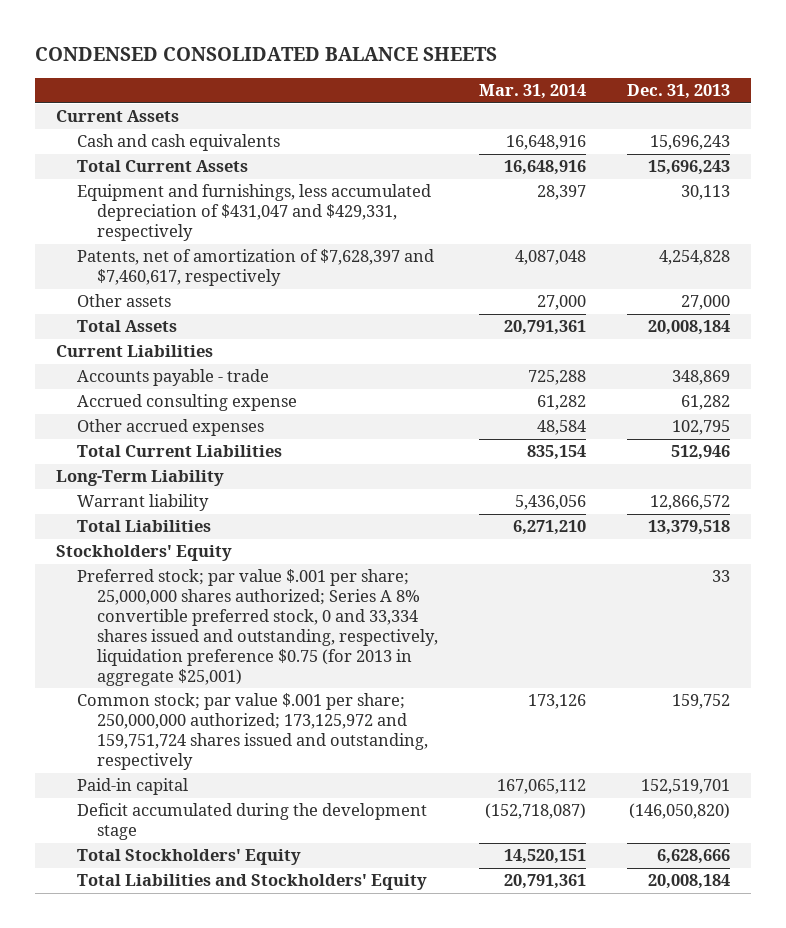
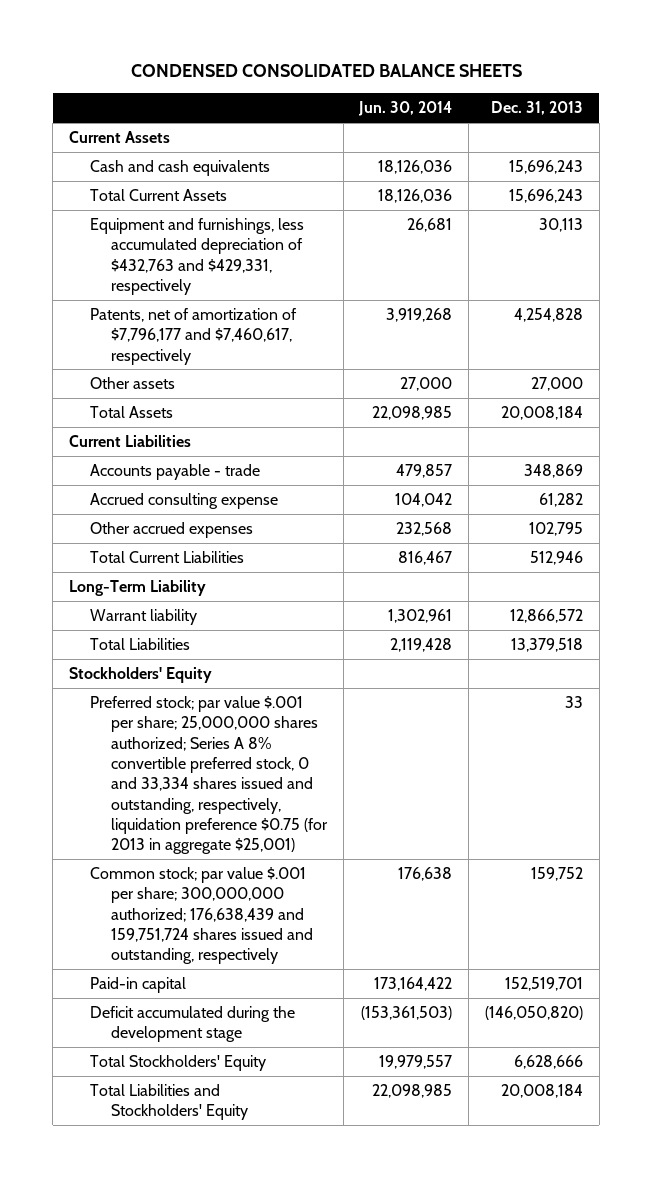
- | Mar. 31, 2014 | Dec. 31, 2013
+ | Jun. 30, 2014 | Dec. 31, 2013
- Equipment and furnishings, less accumulated depreciation of $431,047 and $429,331, respectively | 28,397 | 30,113
- Patents, net of amortization of $7,628,397 and $7,460,617, respectively | 4,087,048 | 4,254,828
+ Equipment and furnishings, less accumulated depreciation of $432,763 and $429,331, respectively | 26,681 | 30,113
+ Patents, net of amortization of $7,796,177 and $7,460,617, respectively | 3,919,268 | 4,254,828
- Common stock; par value $.001 per share; 250,000,000 authorized; 173,125,972 and 159,751,724 shares issued and outstanding, respectively | 173,126 | 159,752
+ Common stock; par value $.001 per share; 300,000,000 authorized; 176,638,439 and 159,751,724 shares issued and outstanding, respectively | 176,638 | 159,752

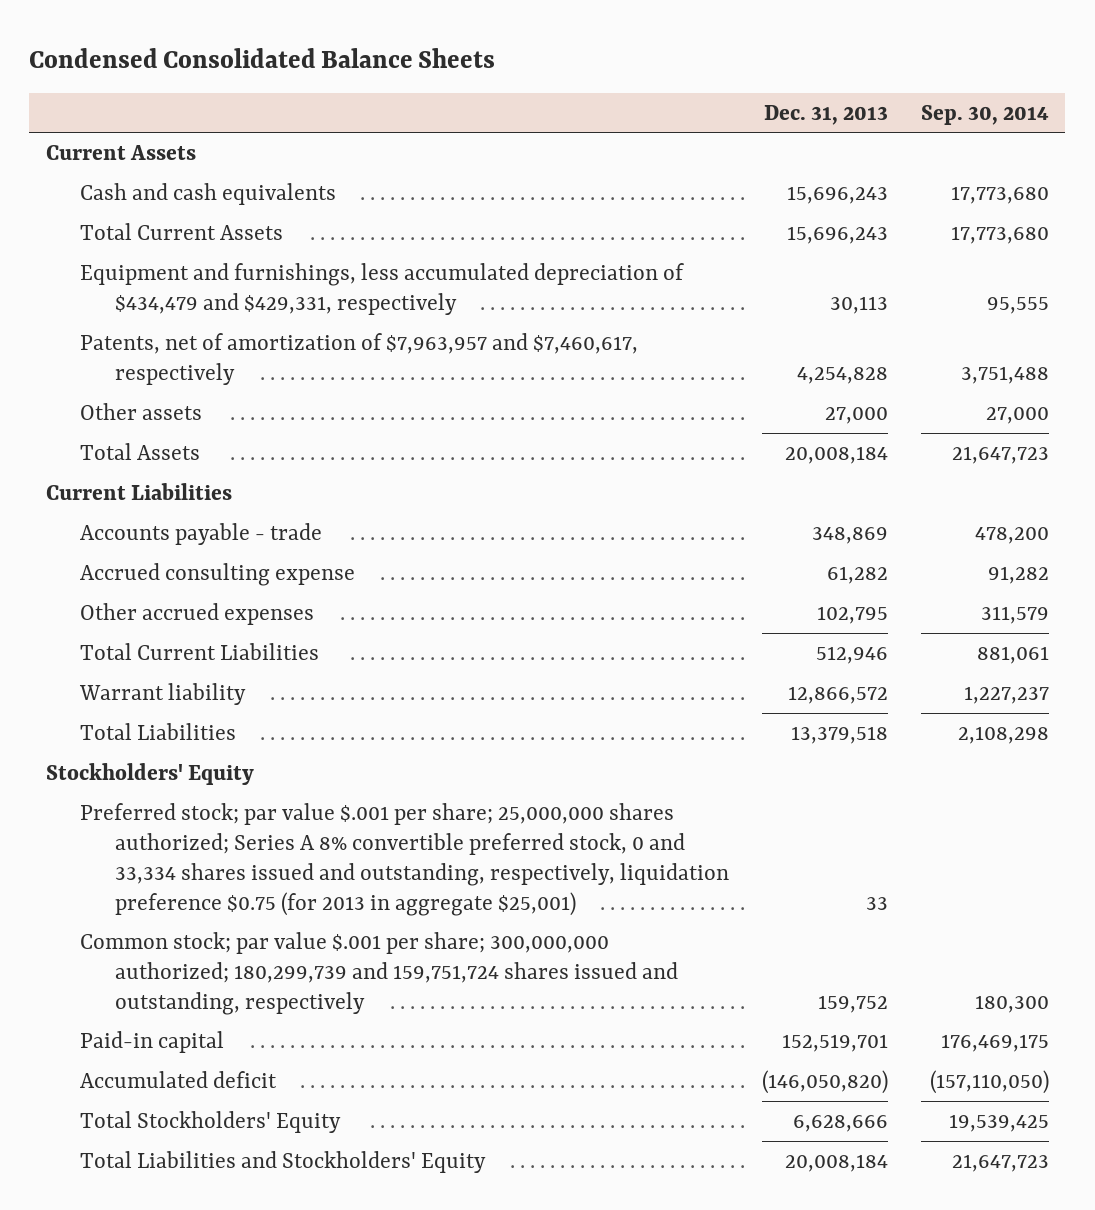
- CONDENSED CONSOLIDATED BALANCE SHEETS
+ Condensed Consolidated Balance Sheets
- | Jun. 30, 2014 | Dec. 31, 2013
+ | Dec. 31, 2013 | Sep. 30, 2014
- Equipment and furnishings, less accumulated depreciation of $432,763 and $429,331, respectively | 26,681 | 30,113
- Patents, net of amortization of $7,796,177 and $7,460,617, respectively | 3,919,268 | 4,254,828
+ Equipment and furnishings, less accumulated depreciation of $434,479 and $429,331, respectively | 30,113 | 95,555
+ Patents, net of amortization of $7,963,957 and $7,460,617, respectively | 4,254,828 | 3,751,488
- Long-Term Liability
- Common stock; par value $.001 per share; 300,000,000 authorized; 176,638,439 and 159,751,724 shares issued and outstanding, respectively | 176,638 | 159,752
+ Common stock; par value $.001 per share; 300,000,000 authorized; 180,299,739 and 159,751,724 shares issued and outstanding, respectively | 159,752 | 180,300
- Deficit accumulated during the development stage | (153,361,503) | (146,050,820)
+ Accumulated deficit | (146,050,820) | (157,110,050)

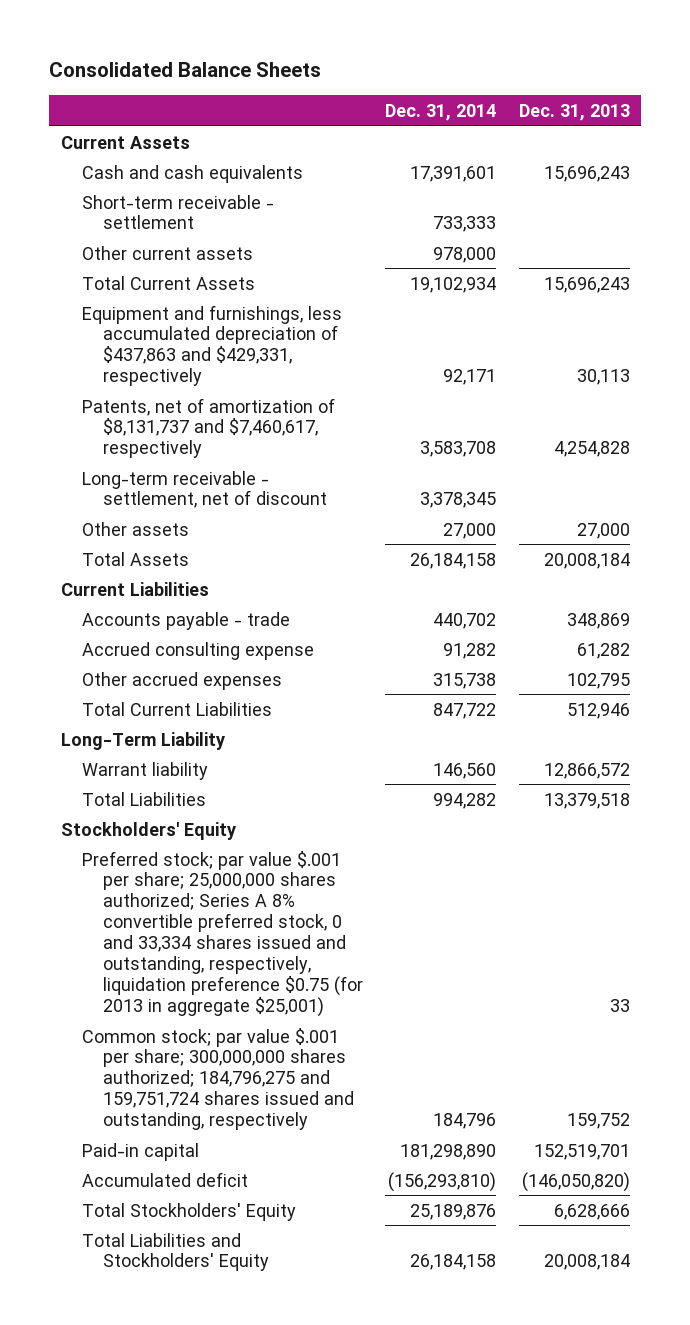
- Condensed Consolidated Balance Sheets
+ Consolidated Balance Sheets
- | Dec. 31, 2013 | Sep. 30, 2014
+ | Dec. 31, 2014 | Dec. 31, 2013
+ Short-term receivable - settlement | 733,333 |
+ Other current assets | 978,000 |
- Equipment and furnishings, less accumulated depreciation of $434,479 and $429,331, respectively | 30,113 | 95,555
- Patents, net of amortization of $7,963,957 and $7,460,617, respectively | 4,254,828 | 3,751,488
+ Equipment and furnishings, less accumulated depreciation of $437,863 and $429,331, respectively | 92,171 | 30,113
+ Patents, net of amortization of $8,131,737 and $7,460,617, respectively | 3,583,708 | 4,254,828
+ Long-term receivable - settlement, net of discount | 3,378,345 |
+ Long-Term Liability
- Common stock; par value $.001 per share; 300,000,000 authorized; 180,299,739 and 159,751,724 shares issued and outstanding, respectively | 159,752 | 180,300
+ Common stock; par value $.001 per share; 300,000,000 shares authorized; 184,796,275 and 159,751,724 shares issued and outstanding, respectively | 184,796 | 159,752

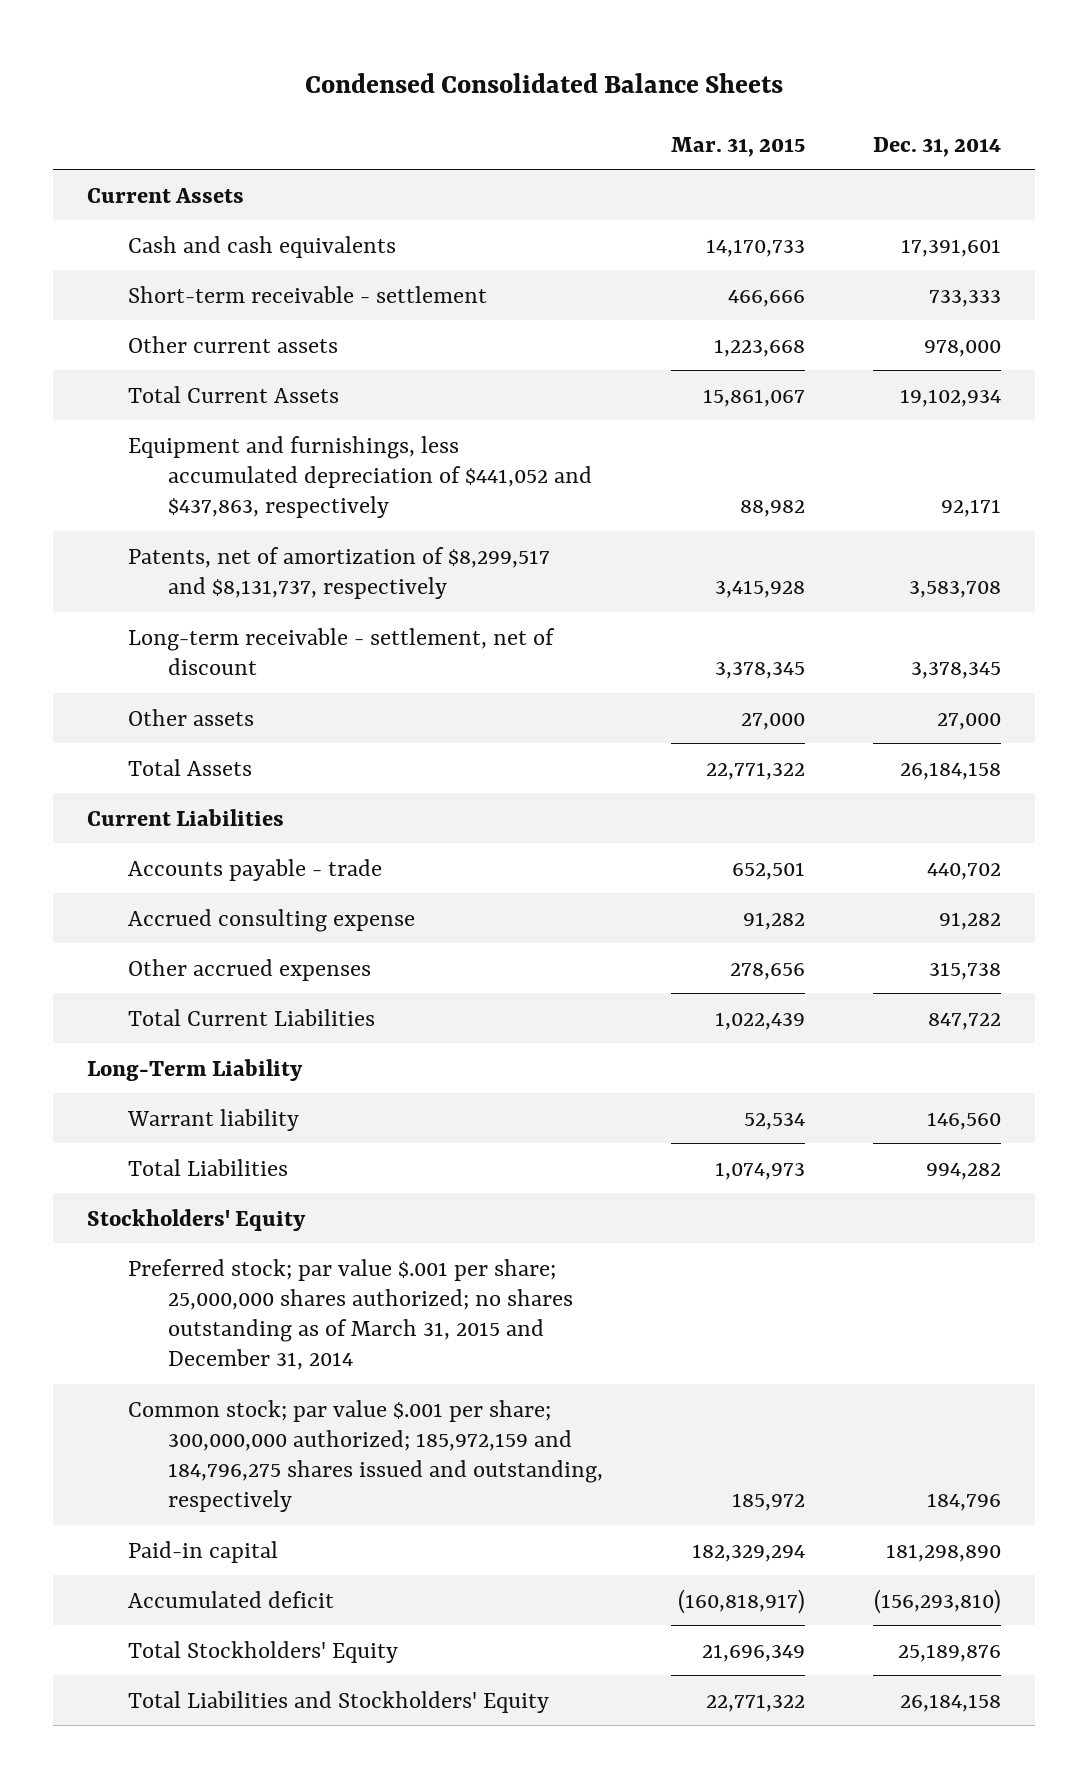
- Consolidated Balance Sheets
+ Condensed Consolidated Balance Sheets
- | Dec. 31, 2014 | Dec. 31, 2013
+ | Mar. 31, 2015 | Dec. 31, 2014
- Equipment and furnishings, less accumulated depreciation of $437,863 and $429,331, respectively | 92,171 | 30,113
- Patents, net of amortization of $8,131,737 and $7,460,617, respectively | 3,583,708 | 4,254,828
+ Equipment and furnishings, less accumulated depreciation of $441,052 and $437,863, respectively | 88,982 | 92,171
+ Patents, net of amortization of $8,299,517 and $8,131,737, respectively | 3,415,928 | 3,583,708
- Preferred stock; par value $.001 per share; 25,000,000 shares authorized; Series A 8% convertible preferred stock, 0 and 33,334 shares issued and outstanding, respectively, liquidation preference $0.75 (for 2013 in aggregate $25,001) | | 33
- Common stock; par value $.001 per share; 300,000,000 shares authorized; 184,796,275 and 159,751,724 shares issued and outstanding, respectively | 184,796 | 159,752
+ Preferred stock; par value $.001 per share; 25,000,000 shares authorized; no shares outstanding as of March 31, 2015 and December 31, 2014
+ Common stock; par value $.001 per share; 300,000,000 authorized; 185,972,159 and 184,796,275 shares issued and outstanding, respectively | 185,972 | 184,796

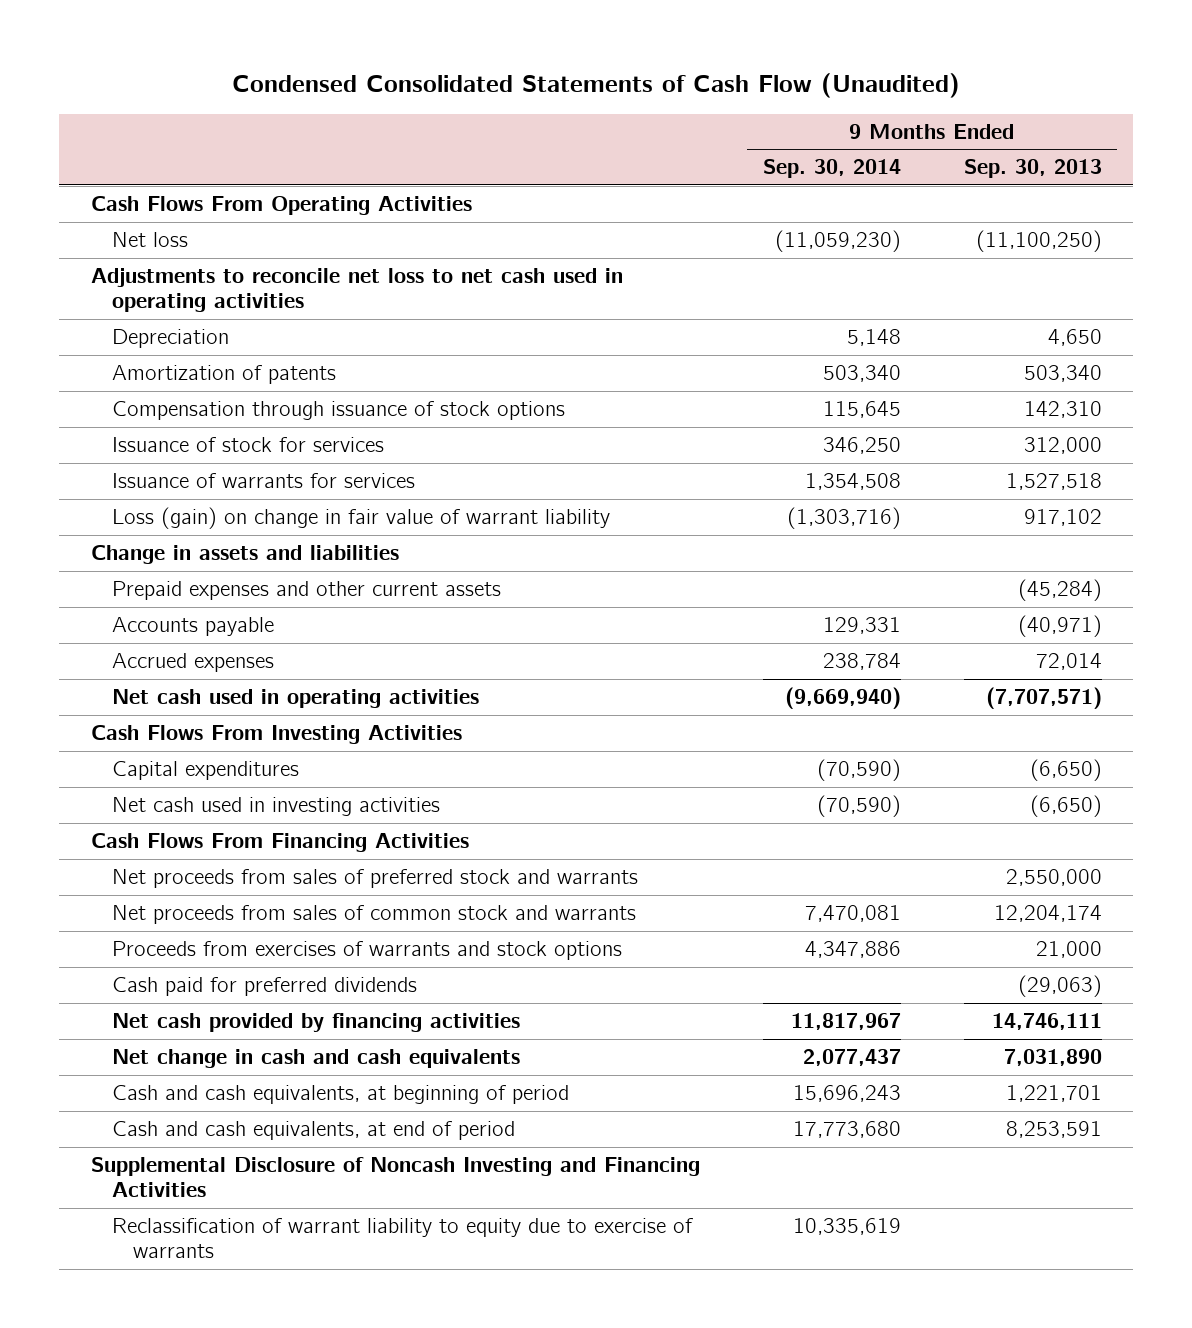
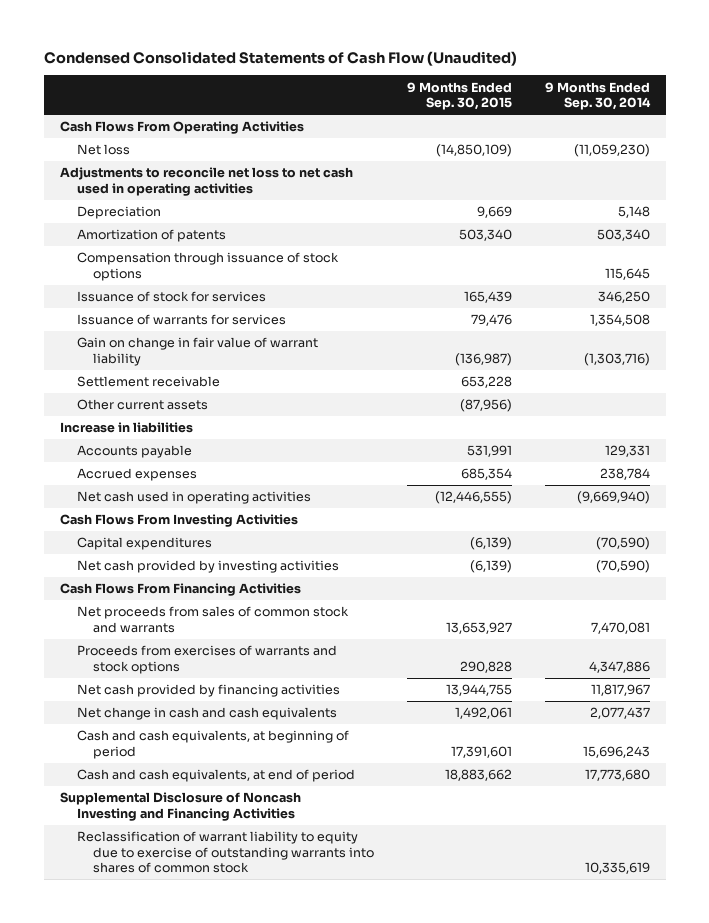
- | 9 Months Ended Sep. 30, 2014 | 9 Months Ended Sep. 30, 2013
+ | 9 Months Ended Sep. 30, 2015 | 9 Months Ended Sep. 30, 2014
- Loss (gain) on change in fair value of warrant liability | (1,303,716) | 917,102
- Change in assets and liabilities
- Prepaid expenses and other current assets | | (45,284)
+ Gain on change in fair value of warrant liability | (136,987) | (1,303,716)
+ Settlement receivable | 653,228 |
+ Other current assets | (87,956) |
+ Increase in liabilities
- Net cash used in investing activities | (70,590) | (6,650)
+ Net cash provided by investing activities | (6,139) | (70,590)
- Net proceeds from sales of preferred stock and warrants | | 2,550,000
- Cash paid for preferred dividends | | (29,063)
- Reclassification of warrant liability to equity due to exercise of warrants | 10,335,619 |
+ Reclassification of warrant liability to equity due to exercise of outstanding warrants into shares of common stock | | 10,335,619

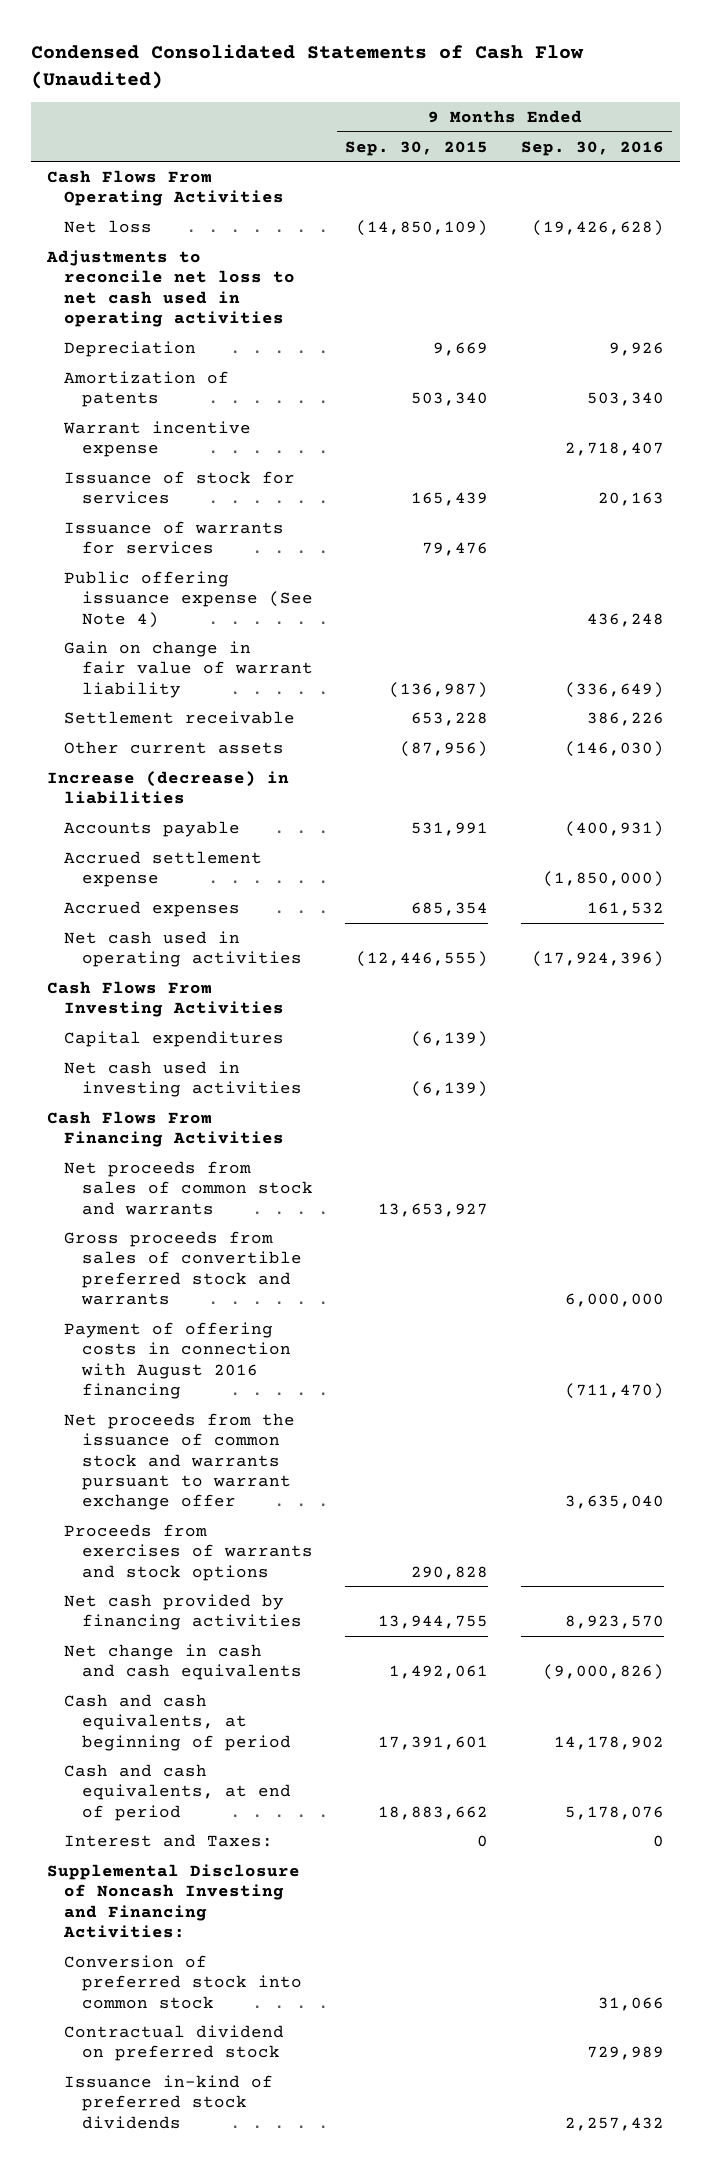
- | 9 Months Ended Sep. 30, 2015 | 9 Months Ended Sep. 30, 2014
+ | 9 Months Ended Sep. 30, 2015 | 9 Months Ended Sep. 30, 2016
- Compensation through issuance of stock options | | 115,645
+ Warrant incentive expense | | 2,718,407
+ Public offering issuance expense (See Note 4) | | 436,248
- Increase in liabilities
+ Increase (decrease) in liabilities
+ Accrued settlement expense | | (1,850,000)
- Net cash provided by investing activities | (6,139) | (70,590)
+ Net cash used in investing activities | (6,139) |
+ Gross proceeds from sales of convertible preferred stock and warrants | | 6,000,000
+ Payment of offering costs in connection with August 2016 financing | | (711,470)
+ Net proceeds from the issuance of common stock and warrants pursuant to warrant exchange offer | | 3,635,040
- Supplemental Disclosure of Noncash Investing and Financing Activities
- Reclassification of warrant liability to equity due to exercise of outstanding warrants into shares of common stock | | 10,335,619
+ Interest and Taxes: | 0 | 0
+ Supplemental Disclosure of Noncash Investing and Financing Activities:
+ Conversion of preferred stock into common stock | | 31,066
+ Contractual dividend on preferred stock | | 729,989
+ Issuance in-kind of preferred stock dividends | | 2,257,432

